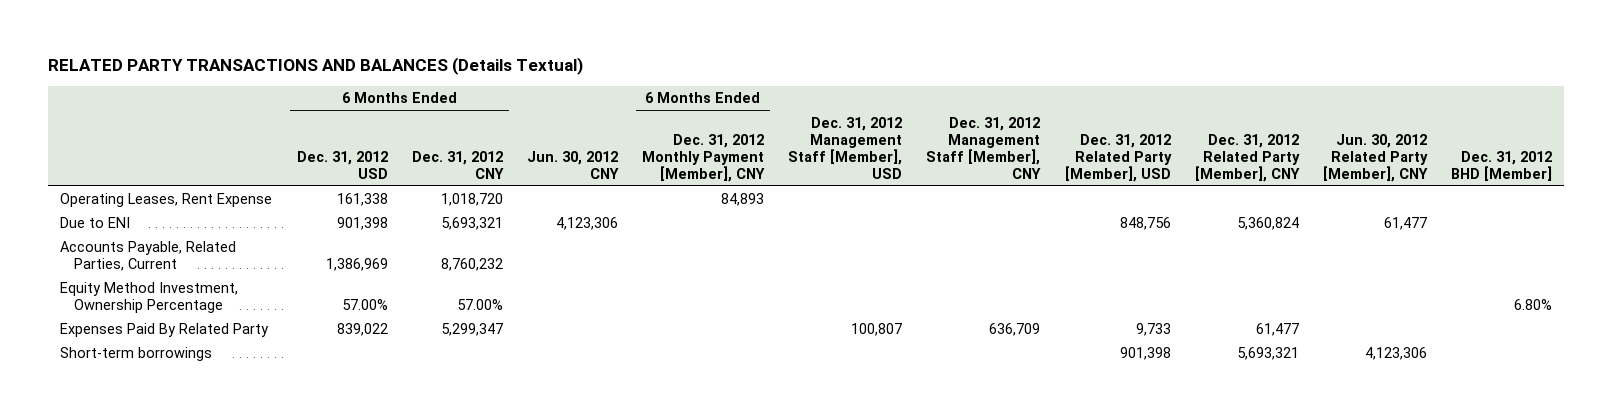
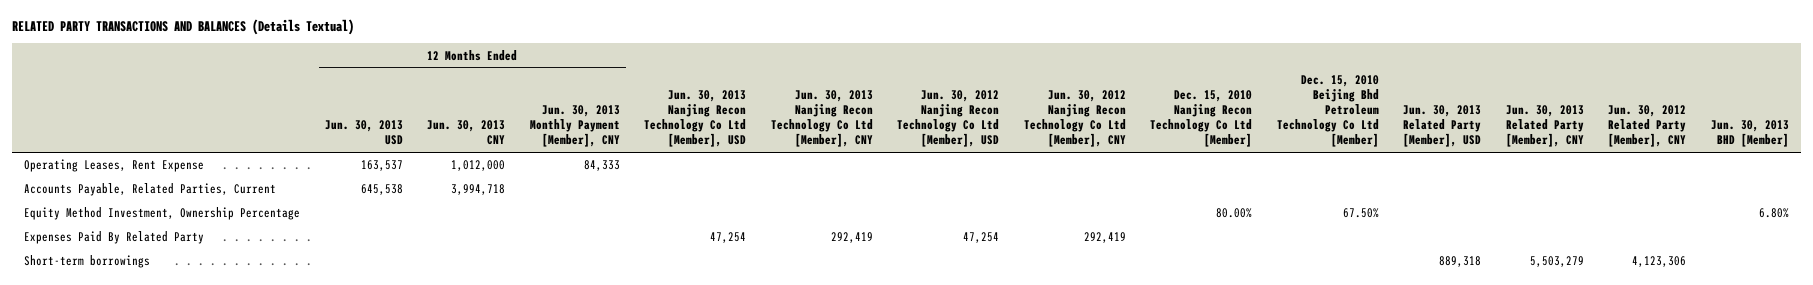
- | 6 Months Ended Dec. 31, 2012 USD | 6 Months Ended Dec. 31, 2012 CNY | Jun. 30, 2012 CNY | 6 Months Ended Dec. 31, 2012 Monthly Payment [Member], CNY | Dec. 31, 2012 Management Staff [Member], USD | Dec. 31, 2012 Management Staff [Member], CNY | Dec. 31, 2012 Related Party [Member], USD | Dec. 31, 2012 Related Party [Member], CNY | Jun. 30, 2012 Related Party [Member], CNY | Dec. 31, 2012 BHD [Member]
+ | 12 Months Ended Jun. 30, 2013 USD | 12 Months Ended Jun. 30, 2013 CNY | 12 Months Ended Jun. 30, 2013 Monthly Payment [Member], CNY | Jun. 30, 2013 Nanjing Recon Technology Co Ltd [Member], USD | Jun. 30, 2013 Nanjing Recon Technology Co Ltd [Member], CNY | Jun. 30, 2012 Nanjing Recon Technology Co Ltd [Member], USD | Jun. 30, 2012 Nanjing Recon Technology Co Ltd [Member], CNY | Dec. 15, 2010 Nanjing Recon Technology Co Ltd [Member] | Dec. 15, 2010 Beijing Bhd Petroleum Technology Co Ltd [Member] | Jun. 30, 2013 Related Party [Member], USD | Jun. 30, 2013 Related Party [Member], CNY | Jun. 30, 2012 Related Party [Member], CNY | Jun. 30, 2013 BHD [Member]
- Due to ENI | 901,398 | 5,693,321 | 4,123,306 | | | | 848,756 | 5,360,824 | 61,477 |

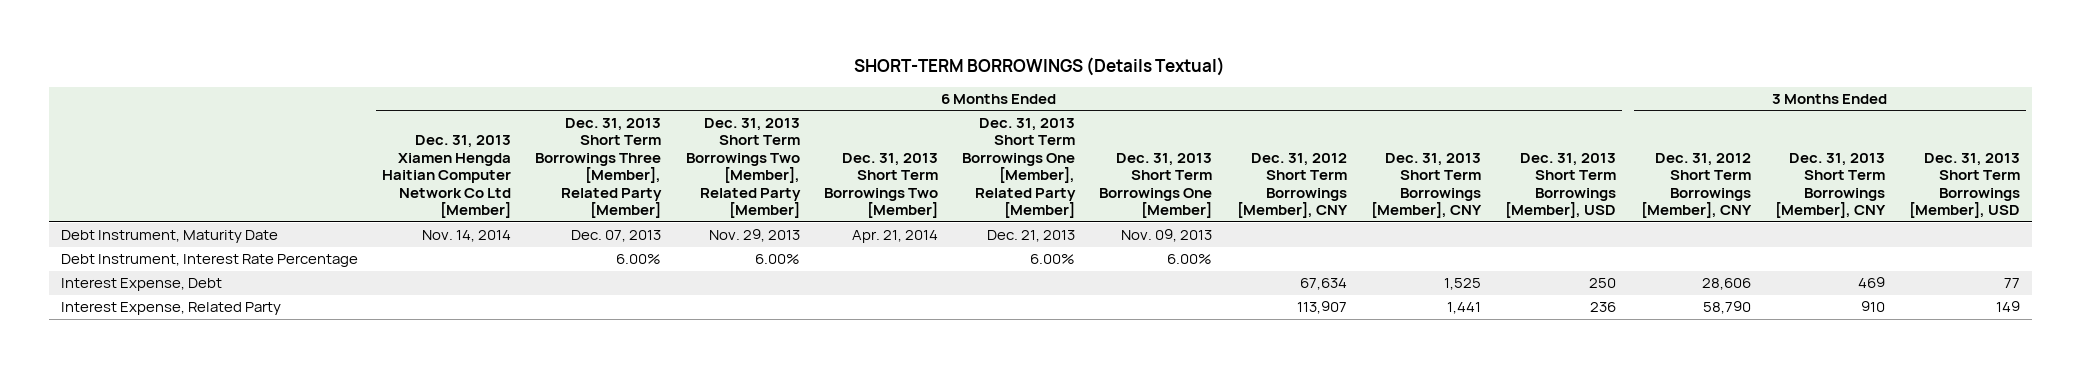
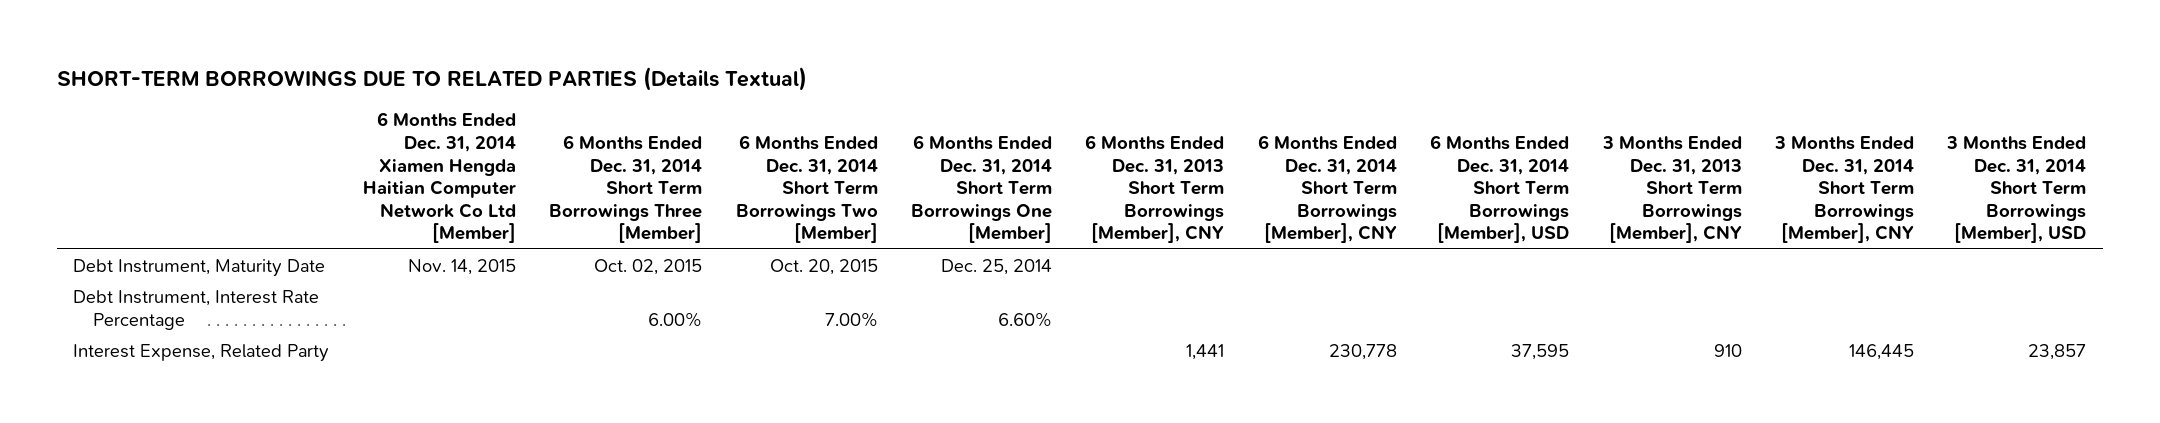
- SHORT-TERM BORROWINGS (Details Textual)
+ SHORT-TERM BORROWINGS DUE TO RELATED PARTIES (Details Textual)
- | 6 Months Ended Dec. 31, 2013 Xiamen Hengda Haitian Computer Network Co Ltd [Member] | 6 Months Ended Dec. 31, 2013 Short Term Borrowings Three [Member], Related Party [Member] | 6 Months Ended Dec. 31, 2013 Short Term Borrowings Two [Member], Related Party [Member] | 6 Months Ended Dec. 31, 2013 Short Term Borrowings Two [Member] | 6 Months Ended Dec. 31, 2013 Short Term Borrowings One [Member], Related Party [Member] | 6 Months Ended Dec. 31, 2013 Short Term Borrowings One [Member] | 6 Months Ended Dec. 31, 2012 Short Term Borrowings [Member], CNY | 6 Months Ended Dec. 31, 2013 Short Term Borrowings [Member], CNY | 6 Months Ended Dec. 31, 2013 Short Term Borrowings [Member], USD | 3 Months Ended Dec. 31, 2012 Short Term Borrowings [Member], CNY | 3 Months Ended Dec. 31, 2013 Short Term Borrowings [Member], CNY | 3 Months Ended Dec. 31, 2013 Short Term Borrowings [Member], USD
+ | 6 Months Ended Dec. 31, 2014 Xiamen Hengda Haitian Computer Network Co Ltd [Member] | 6 Months Ended Dec. 31, 2014 Short Term Borrowings Three [Member] | 6 Months Ended Dec. 31, 2014 Short Term Borrowings Two [Member] | 6 Months Ended Dec. 31, 2014 Short Term Borrowings One [Member] | 6 Months Ended Dec. 31, 2013 Short Term Borrowings [Member], CNY | 6 Months Ended Dec. 31, 2014 Short Term Borrowings [Member], CNY | 6 Months Ended Dec. 31, 2014 Short Term Borrowings [Member], USD | 3 Months Ended Dec. 31, 2013 Short Term Borrowings [Member], CNY | 3 Months Ended Dec. 31, 2014 Short Term Borrowings [Member], CNY | 3 Months Ended Dec. 31, 2014 Short Term Borrowings [Member], USD
- Interest Expense, Debt | | | | | | | 67,634 | 1,525 | 250 | 28,606 | 469 | 77

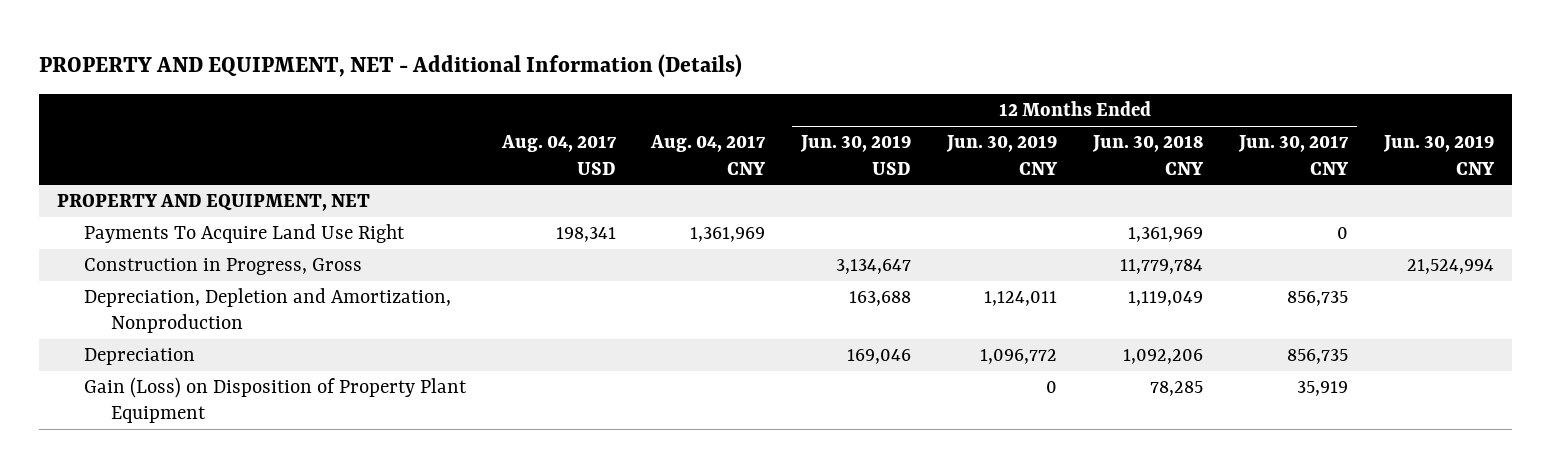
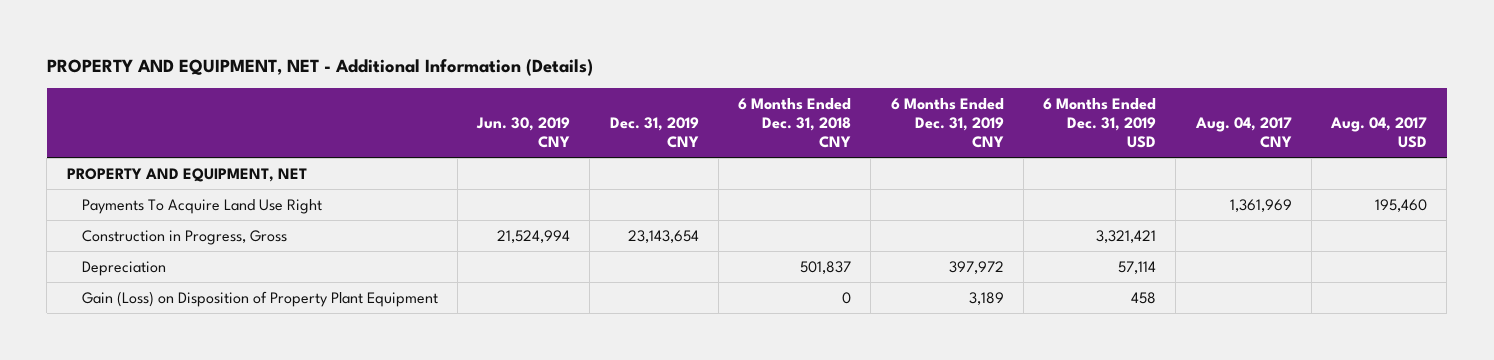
- | Aug. 04, 2017 USD | Aug. 04, 2017 CNY | 12 Months Ended Jun. 30, 2019 USD | 12 Months Ended Jun. 30, 2019 CNY | 12 Months Ended Jun. 30, 2018 CNY | 12 Months Ended Jun. 30, 2017 CNY | Jun. 30, 2019 CNY
+ | Jun. 30, 2019 CNY | Dec. 31, 2019 CNY | 6 Months Ended Dec. 31, 2018 CNY | 6 Months Ended Dec. 31, 2019 CNY | 6 Months Ended Dec. 31, 2019 USD | Aug. 04, 2017 CNY | Aug. 04, 2017 USD
- Payments To Acquire Land Use Right | 198,341 | 1,361,969 | | | 1,361,969 | 0 |
+ Payments To Acquire Land Use Right | | | | | | 1,361,969 | 195,460
- Depreciation, Depletion and Amortization, Nonproduction | | | 163,688 | 1,124,011 | 1,119,049 | 856,735 |

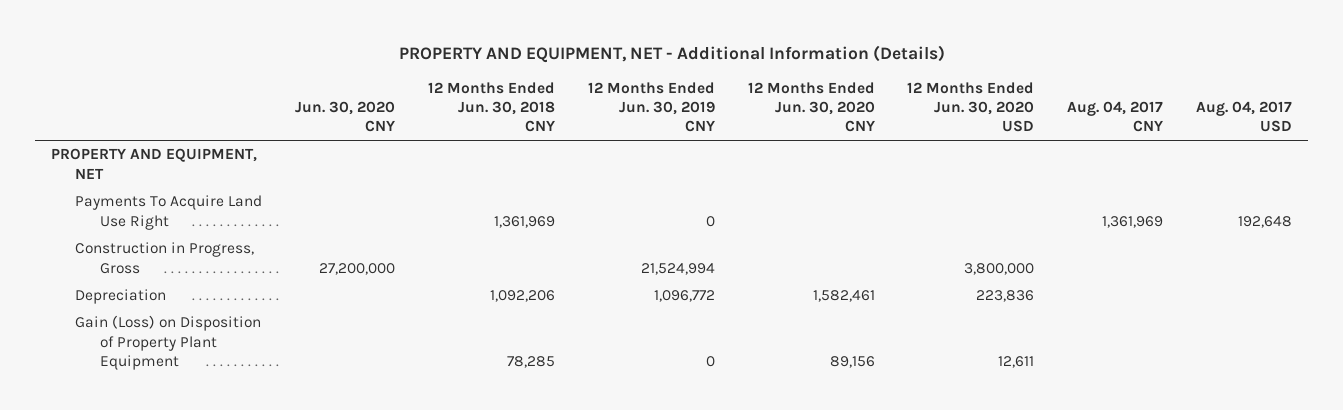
- | Jun. 30, 2019 CNY | Dec. 31, 2019 CNY | 6 Months Ended Dec. 31, 2018 CNY | 6 Months Ended Dec. 31, 2019 CNY | 6 Months Ended Dec. 31, 2019 USD | Aug. 04, 2017 CNY | Aug. 04, 2017 USD
+ | Jun. 30, 2020 CNY | 12 Months Ended Jun. 30, 2018 CNY | 12 Months Ended Jun. 30, 2019 CNY | 12 Months Ended Jun. 30, 2020 CNY | 12 Months Ended Jun. 30, 2020 USD | Aug. 04, 2017 CNY | Aug. 04, 2017 USD
- Payments To Acquire Land Use Right | | | | | | 1,361,969 | 195,460
+ Payments To Acquire Land Use Right | | 1,361,969 | 0 | | | 1,361,969 | 192,648

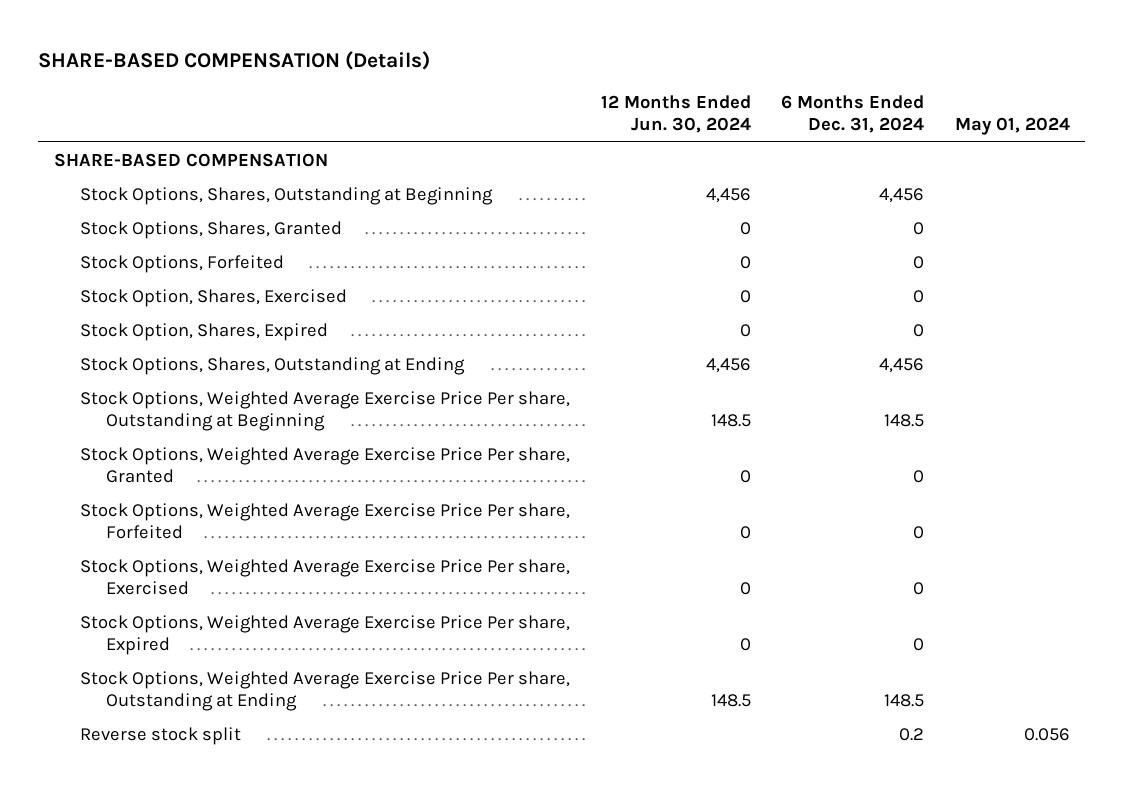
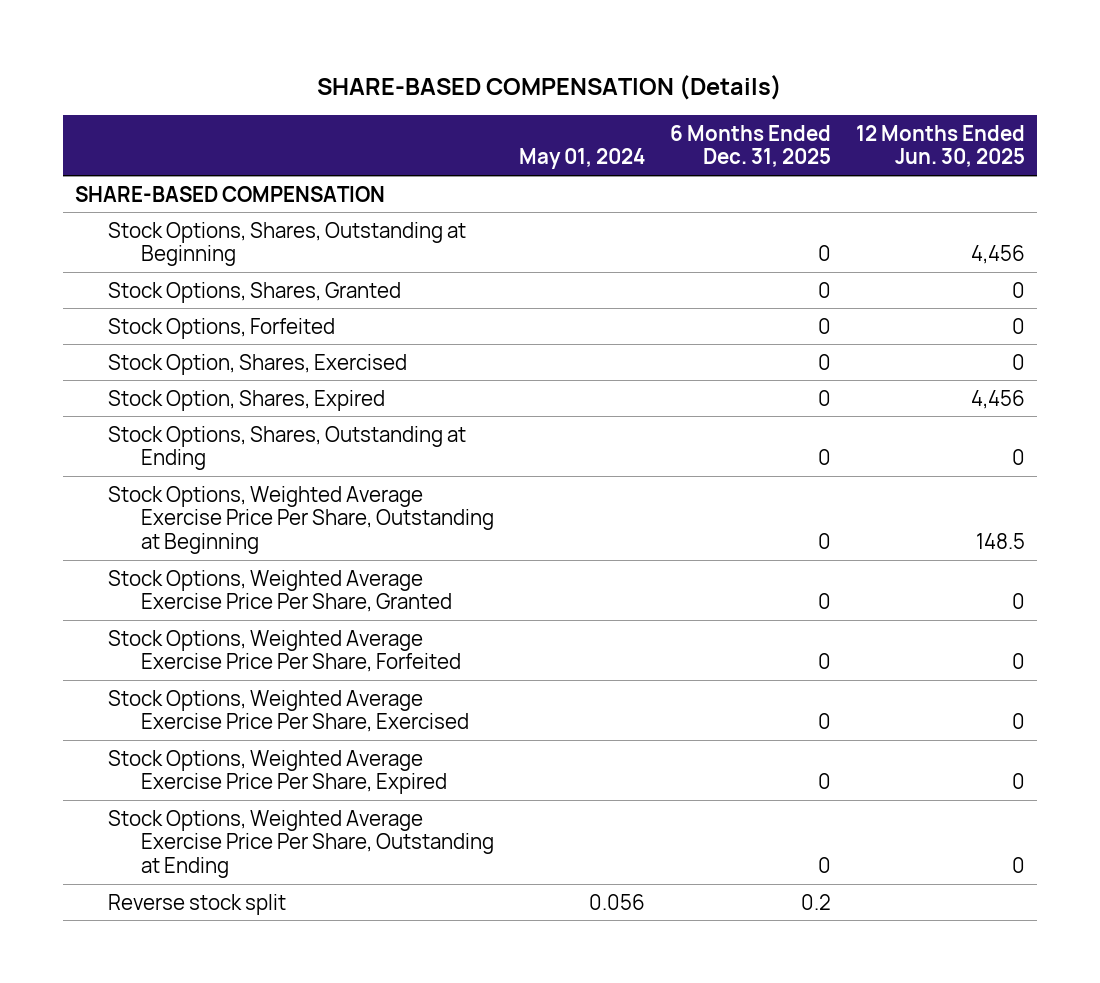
- | 12 Months Ended Jun. 30, 2024 | 6 Months Ended Dec. 31, 2024 | May 01, 2024
+ | May 01, 2024 | 6 Months Ended Dec. 31, 2025 | 12 Months Ended Jun. 30, 2025
- Stock Options, Weighted Average Exercise Price Per share, Outstanding at Beginning | 148.5 | 148.5 |
- Stock Options, Weighted Average Exercise Price Per share, Granted | 0 | 0 |
- Stock Options, Weighted Average Exercise Price Per share, Forfeited | 0 | 0 |
- Stock Options, Weighted Average Exercise Price Per share, Exercised | 0 | 0 |
- Stock Options, Weighted Average Exercise Price Per share, Expired | 0 | 0 |
- Stock Options, Weighted Average Exercise Price Per share, Outstanding at Ending | 148.5 | 148.5 |
+ Stock Options, Weighted Average Exercise Price Per Share, Outstanding at Beginning | | 0 | 148.5
+ Stock Options, Weighted Average Exercise Price Per Share, Granted | | 0 | 0
+ Stock Options, Weighted Average Exercise Price Per Share, Forfeited | | 0 | 0
+ Stock Options, Weighted Average Exercise Price Per Share, Exercised | | 0 | 0
+ Stock Options, Weighted Average Exercise Price Per Share, Expired | | 0 | 0
+ Stock Options, Weighted Average Exercise Price Per Share, Outstanding at Ending | | 0 | 0

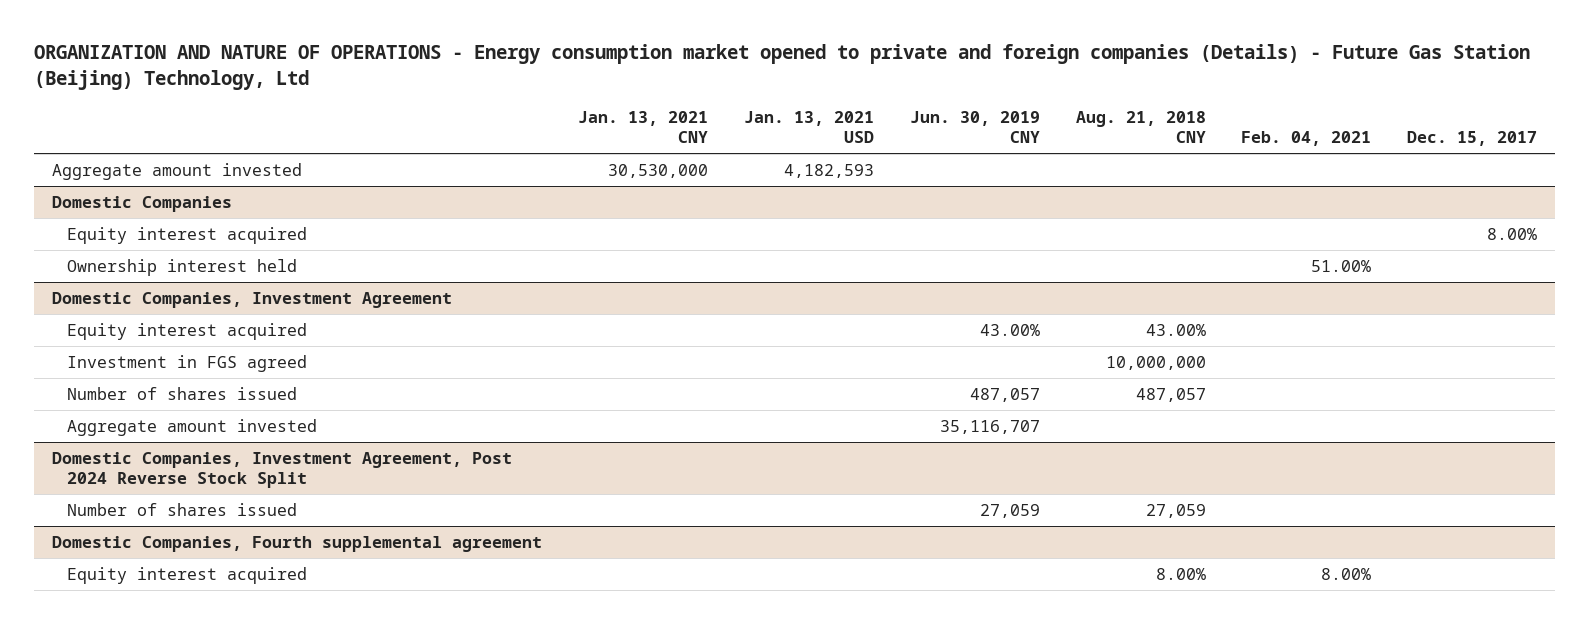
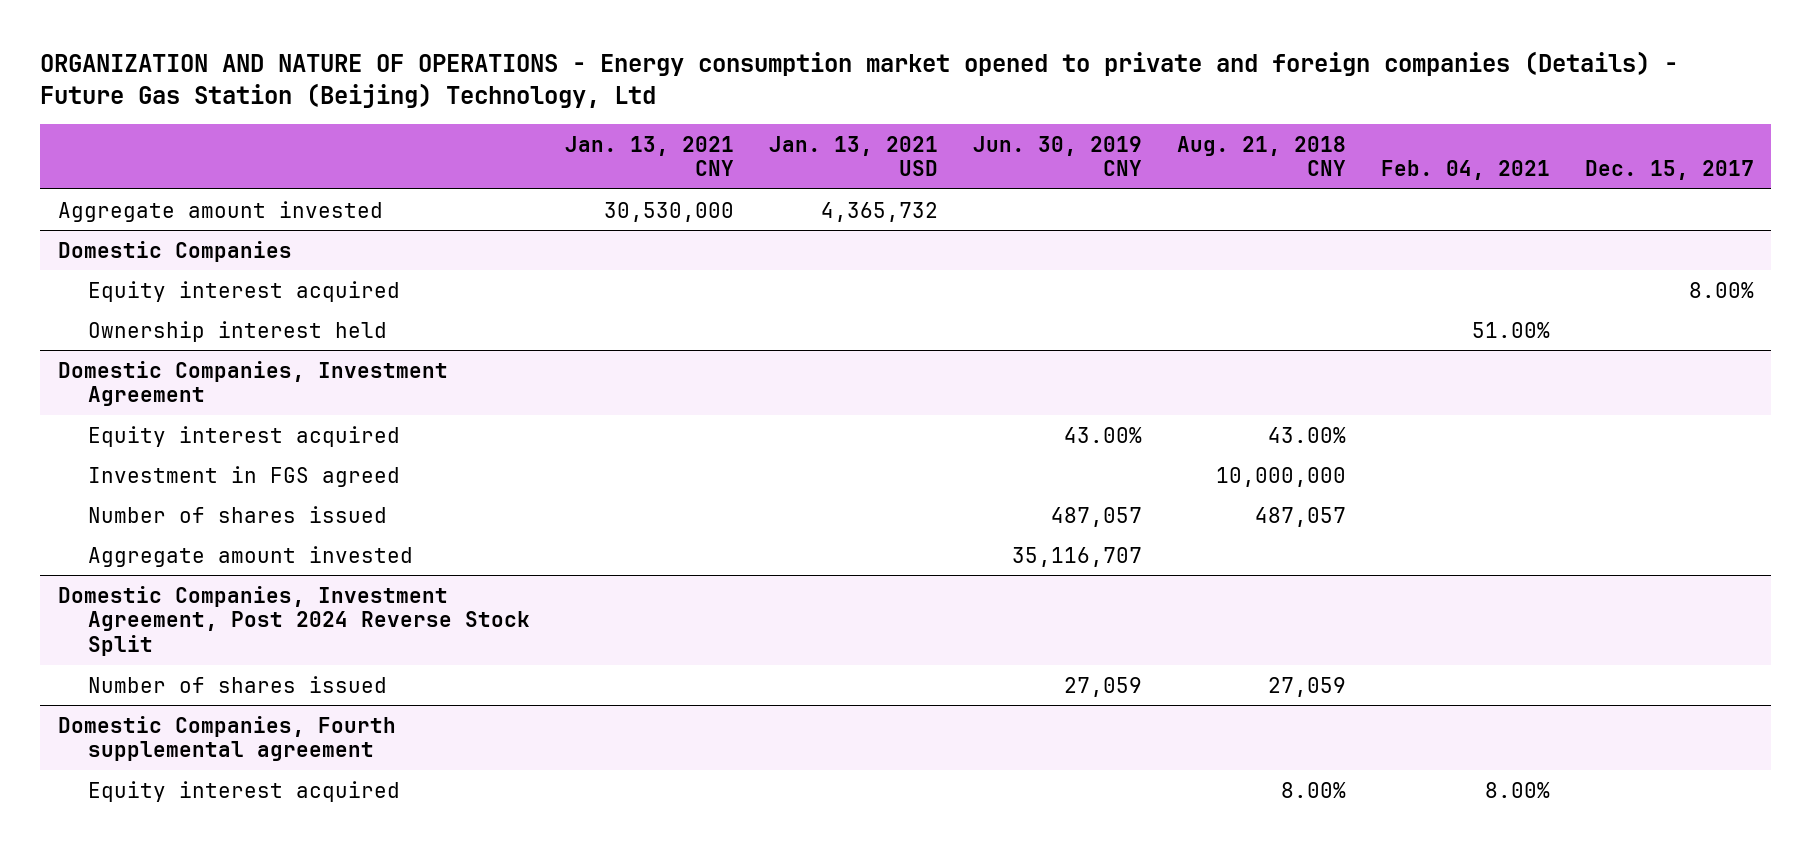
- Aggregate amount invested | 30,530,000 | 4,182,593 | | | |
+ Aggregate amount invested | 30,530,000 | 4,365,732 | | | |

